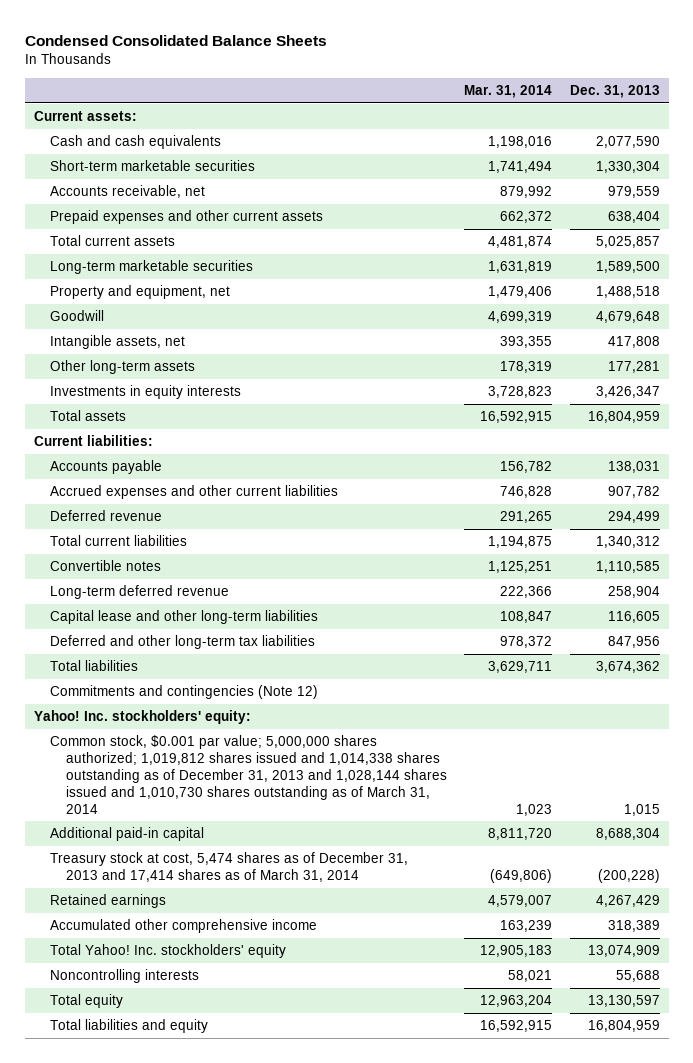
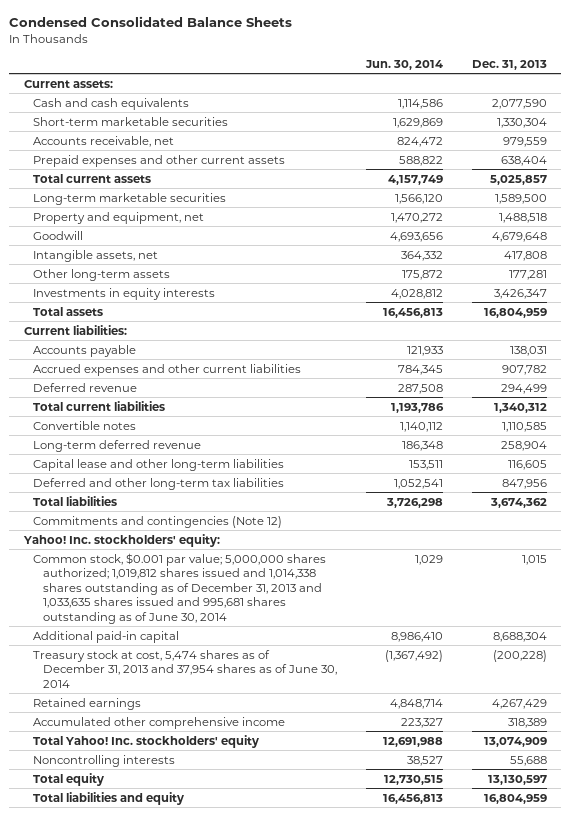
- | Mar. 31, 2014 | Dec. 31, 2013
+ | Jun. 30, 2014 | Dec. 31, 2013
- Common stock, $0.001 par value; 5,000,000 shares authorized; 1,019,812 shares issued and 1,014,338 shares outstanding as of December 31, 2013 and 1,028,144 shares issued and 1,010,730 shares outstanding as of March 31, 2014 | 1,023 | 1,015
+ Common stock, $0.001 par value; 5,000,000 shares authorized; 1,019,812 shares issued and 1,014,338 shares outstanding as of December 31, 2013 and 1,033,635 shares issued and 995,681 shares outstanding as of June 30, 2014 | 1,029 | 1,015
- Treasury stock at cost, 5,474 shares as of December 31, 2013 and 17,414 shares as of March 31, 2014 | (649,806) | (200,228)
+ Treasury stock at cost, 5,474 shares as of December 31, 2013 and 37,954 shares as of June 30, 2014 | (1,367,492) | (200,228)

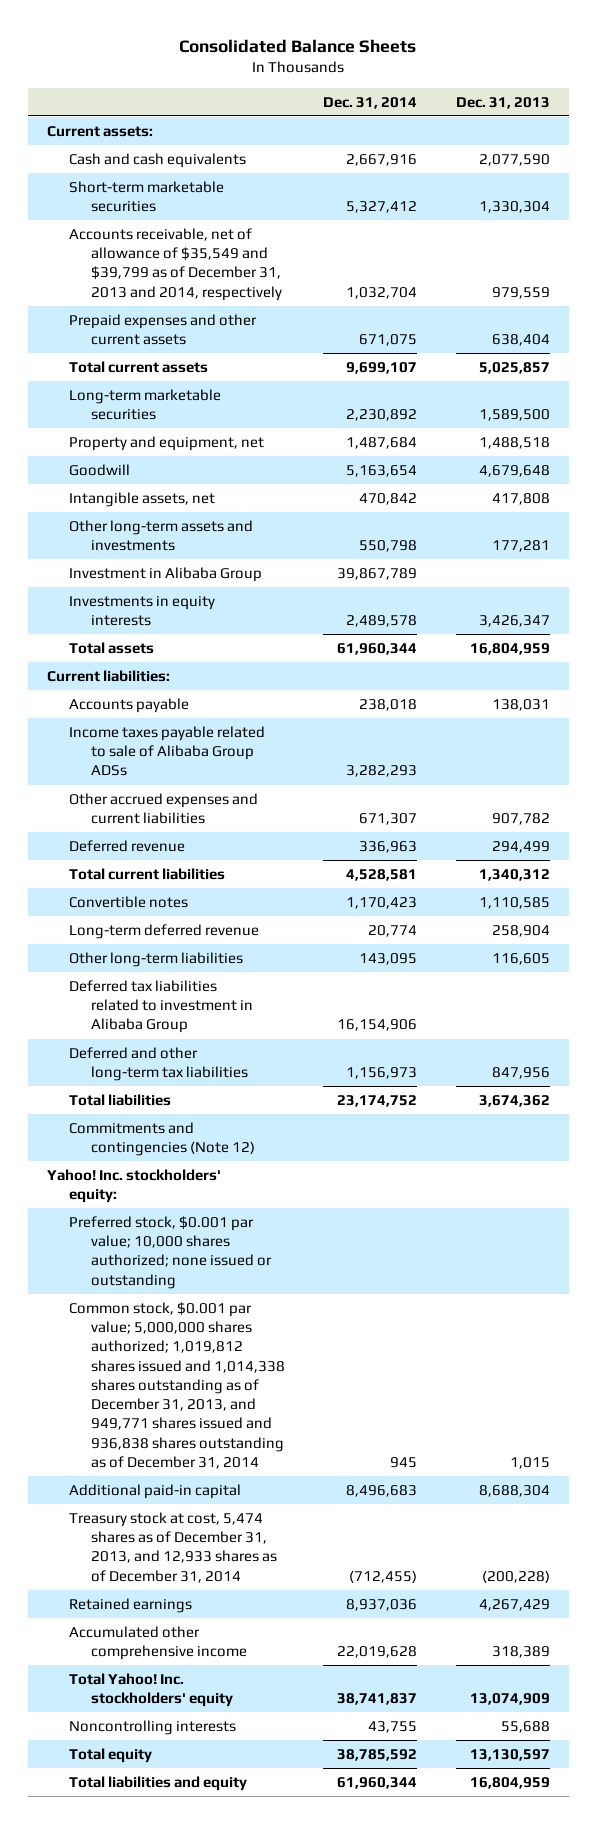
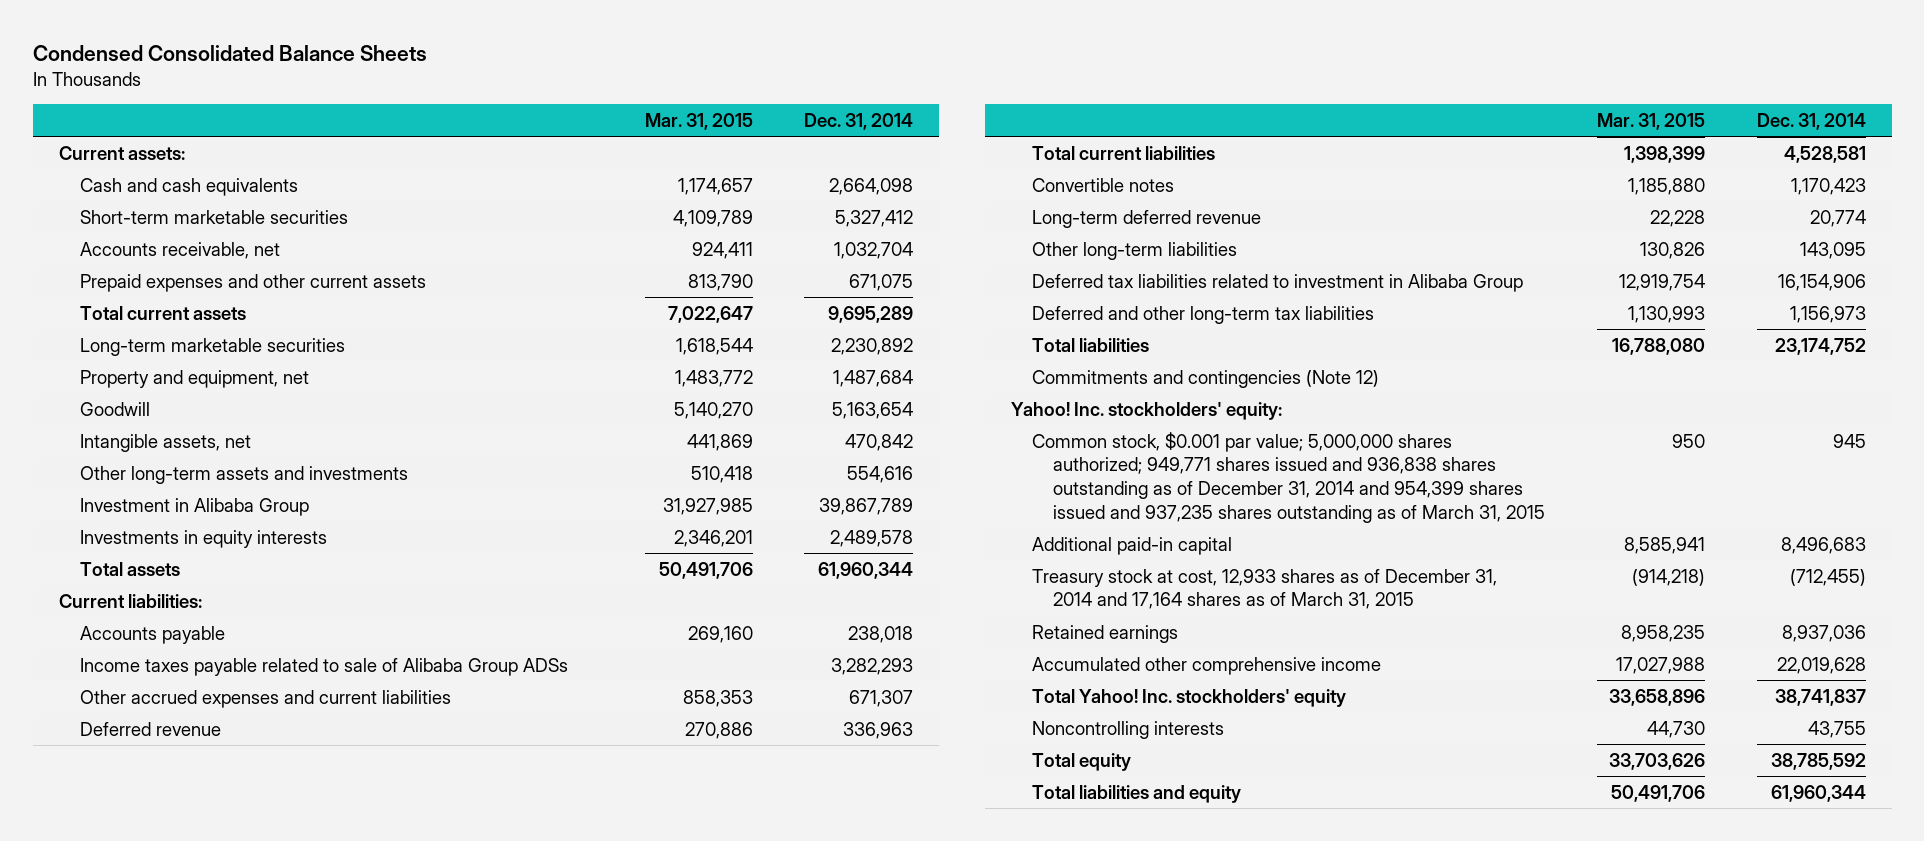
- Consolidated Balance Sheets
+ Condensed Consolidated Balance Sheets
- | Dec. 31, 2014 | Dec. 31, 2013
+ | Mar. 31, 2015 | Dec. 31, 2014
- Cash and cash equivalents | 2,667,916 | 2,077,590
+ Cash and cash equivalents | 1,174,657 | 2,664,098
- Accounts receivable, net of allowance of $35,549 and $39,799 as of December 31, 2013 and 2014, respectively | 1,032,704 | 979,559
+ Accounts receivable, net | 924,411 | 1,032,704
- Total current assets | 9,699,107 | 5,025,857
+ Total current assets | 7,022,647 | 9,695,289
- Other long-term assets and investments | 550,798 | 177,281
+ Other long-term assets and investments | 510,418 | 554,616
- Preferred stock, $0.001 par value; 10,000 shares authorized; none issued or outstanding
- Common stock, $0.001 par value; 5,000,000 shares authorized; 1,019,812 shares issued and 1,014,338 shares outstanding as of December 31, 2013, and 949,771 shares issued and 936,838 shares outstanding as of December 31, 2014 | 945 | 1,015
+ Common stock, $0.001 par value; 5,000,000 shares authorized; 949,771 shares issued and 936,838 shares outstanding as of December 31, 2014 and 954,399 shares issued and 937,235 shares outstanding as of March 31, 2015 | 950 | 945
- Treasury stock at cost, 5,474 shares as of December 31, 2013, and 12,933 shares as of December 31, 2014 | (712,455) | (200,228)
+ Treasury stock at cost, 12,933 shares as of December 31, 2014 and 17,164 shares as of March 31, 2015 | (914,218) | (712,455)

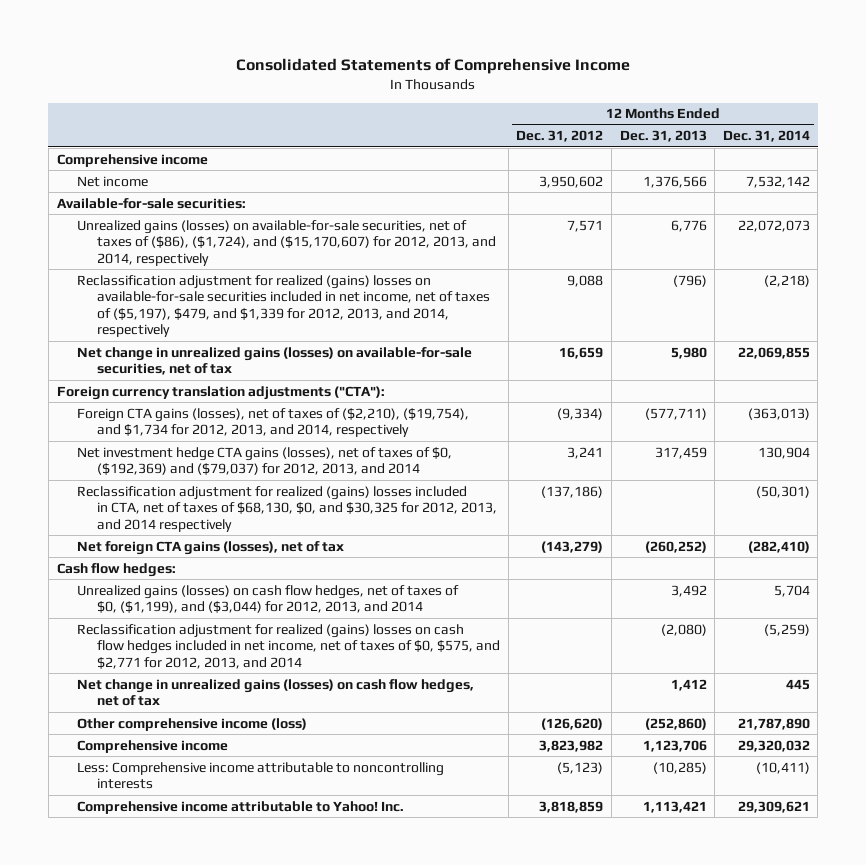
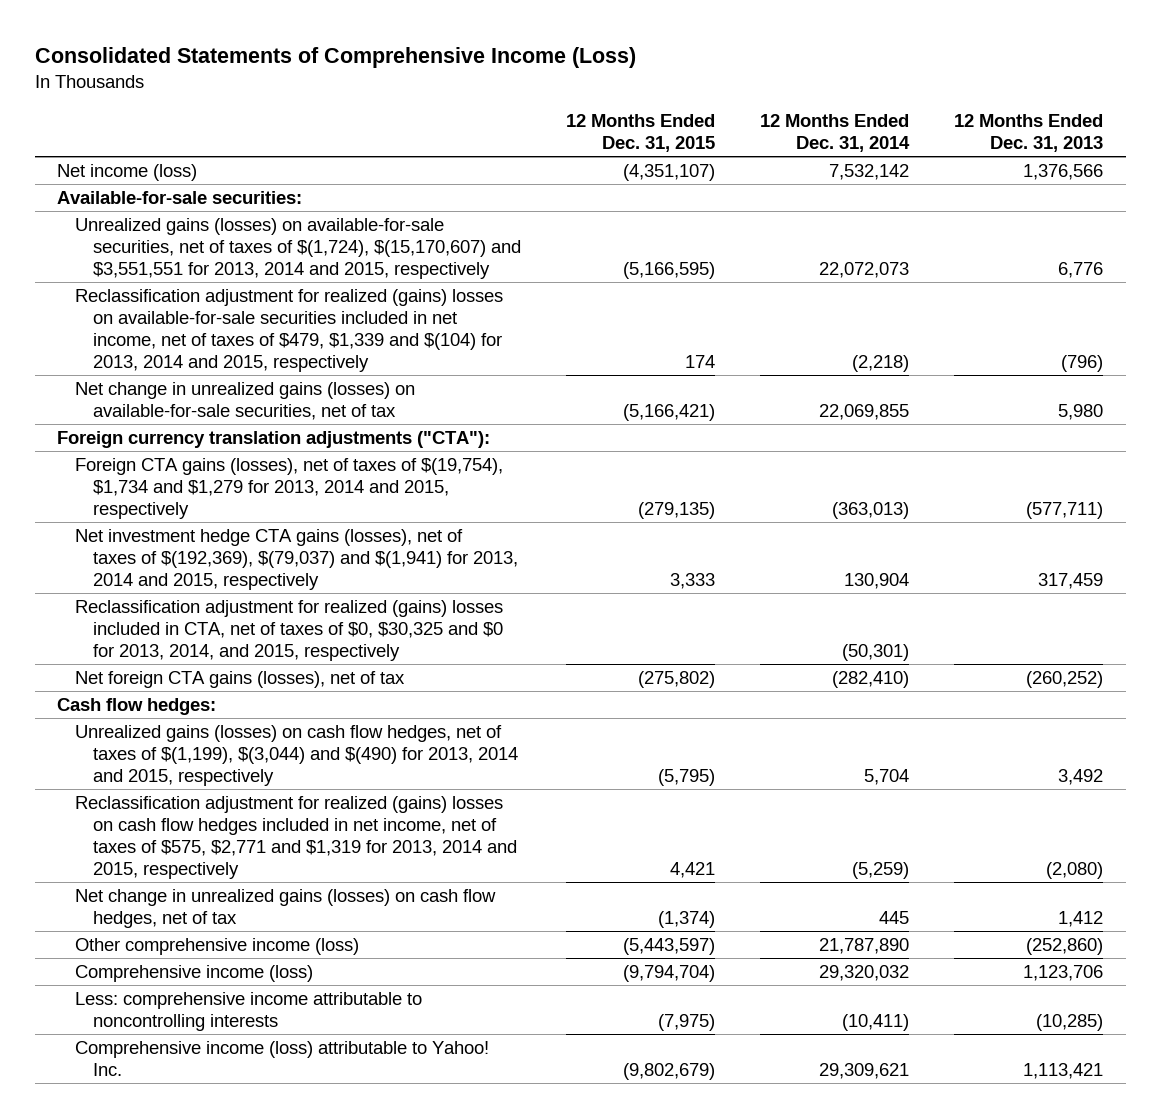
- Consolidated Statements of Comprehensive Income
+ Consolidated Statements of Comprehensive Income (Loss)
- | 12 Months Ended Dec. 31, 2012 | 12 Months Ended Dec. 31, 2013 | 12 Months Ended Dec. 31, 2014
+ | 12 Months Ended Dec. 31, 2015 | 12 Months Ended Dec. 31, 2014 | 12 Months Ended Dec. 31, 2013
- Comprehensive income
- Net income | 3,950,602 | 1,376,566 | 7,532,142
+ Net income (loss) | (4,351,107) | 7,532,142 | 1,376,566
- Unrealized gains (losses) on available-for-sale securities, net of taxes of ($86), ($1,724), and ($15,170,607) for 2012, 2013, and 2014, respectively | 7,571 | 6,776 | 22,072,073
- Reclassification adjustment for realized (gains) losses on available-for-sale securities included in net income, net of taxes of ($5,197), $479, and $1,339 for 2012, 2013, and 2014, respectively | 9,088 | (796) | (2,218)
+ Unrealized gains (losses) on available-for-sale securities, net of taxes of $(1,724), $(15,170,607) and $3,551,551 for 2013, 2014 and 2015, respectively | (5,166,595) | 22,072,073 | 6,776
+ Reclassification adjustment for realized (gains) losses on available-for-sale securities included in net income, net of taxes of $479, $1,339 and $(104) for 2013, 2014 and 2015, respectively | 174 | (2,218) | (796)
- Foreign CTA gains (losses), net of taxes of ($2,210), ($19,754), and $1,734 for 2012, 2013, and 2014, respectively | (9,334) | (577,711) | (363,013)
- Net investment hedge CTA gains (losses), net of taxes of $0, ($192,369) and ($79,037) for 2012, 2013, and 2014 | 3,241 | 317,459 | 130,904
- Reclassification adjustment for realized (gains) losses included in CTA, net of taxes of $68,130, $0, and $30,325 for 2012, 2013, and 2014 respectively | (137,186) | | (50,301)
+ Foreign CTA gains (losses), net of taxes of $(19,754), $1,734 and $1,279 for 2013, 2014 and 2015, respectively | (279,135) | (363,013) | (577,711)
+ Net investment hedge CTA gains (losses), net of taxes of $(192,369), $(79,037) and $(1,941) for 2013, 2014 and 2015, respectively | 3,333 | 130,904 | 317,459
+ Reclassification adjustment for realized (gains) losses included in CTA, net of taxes of $0, $30,325 and $0 for 2013, 2014, and 2015, respectively | | (50,301) |
- Unrealized gains (losses) on cash flow hedges, net of taxes of $0, ($1,199), and ($3,044) for 2012, 2013, and 2014 | | 3,492 | 5,704
- Reclassification adjustment for realized (gains) losses on cash flow hedges included in net income, net of taxes of $0, $575, and $2,771 for 2012, 2013, and 2014 | | (2,080) | (5,259)
+ Unrealized gains (losses) on cash flow hedges, net of taxes of $(1,199), $(3,044) and $(490) for 2013, 2014 and 2015, respectively | (5,795) | 5,704 | 3,492
+ Reclassification adjustment for realized (gains) losses on cash flow hedges included in net income, net of taxes of $575, $2,771 and $1,319 for 2013, 2014 and 2015, respectively | 4,421 | (5,259) | (2,080)
- Comprehensive income | 3,823,982 | 1,123,706 | 29,320,032
- Less: Comprehensive income attributable to noncontrolling interests | (5,123) | (10,285) | (10,411)
- Comprehensive income attributable to Yahoo! Inc. | 3,818,859 | 1,113,421 | 29,309,621
+ Comprehensive income (loss) | (9,794,704) | 29,320,032 | 1,123,706
+ Less: comprehensive income attributable to noncontrolling interests | (7,975) | (10,411) | (10,285)
+ Comprehensive income (loss) attributable to Yahoo! Inc. | (9,802,679) | 29,309,621 | 1,113,421

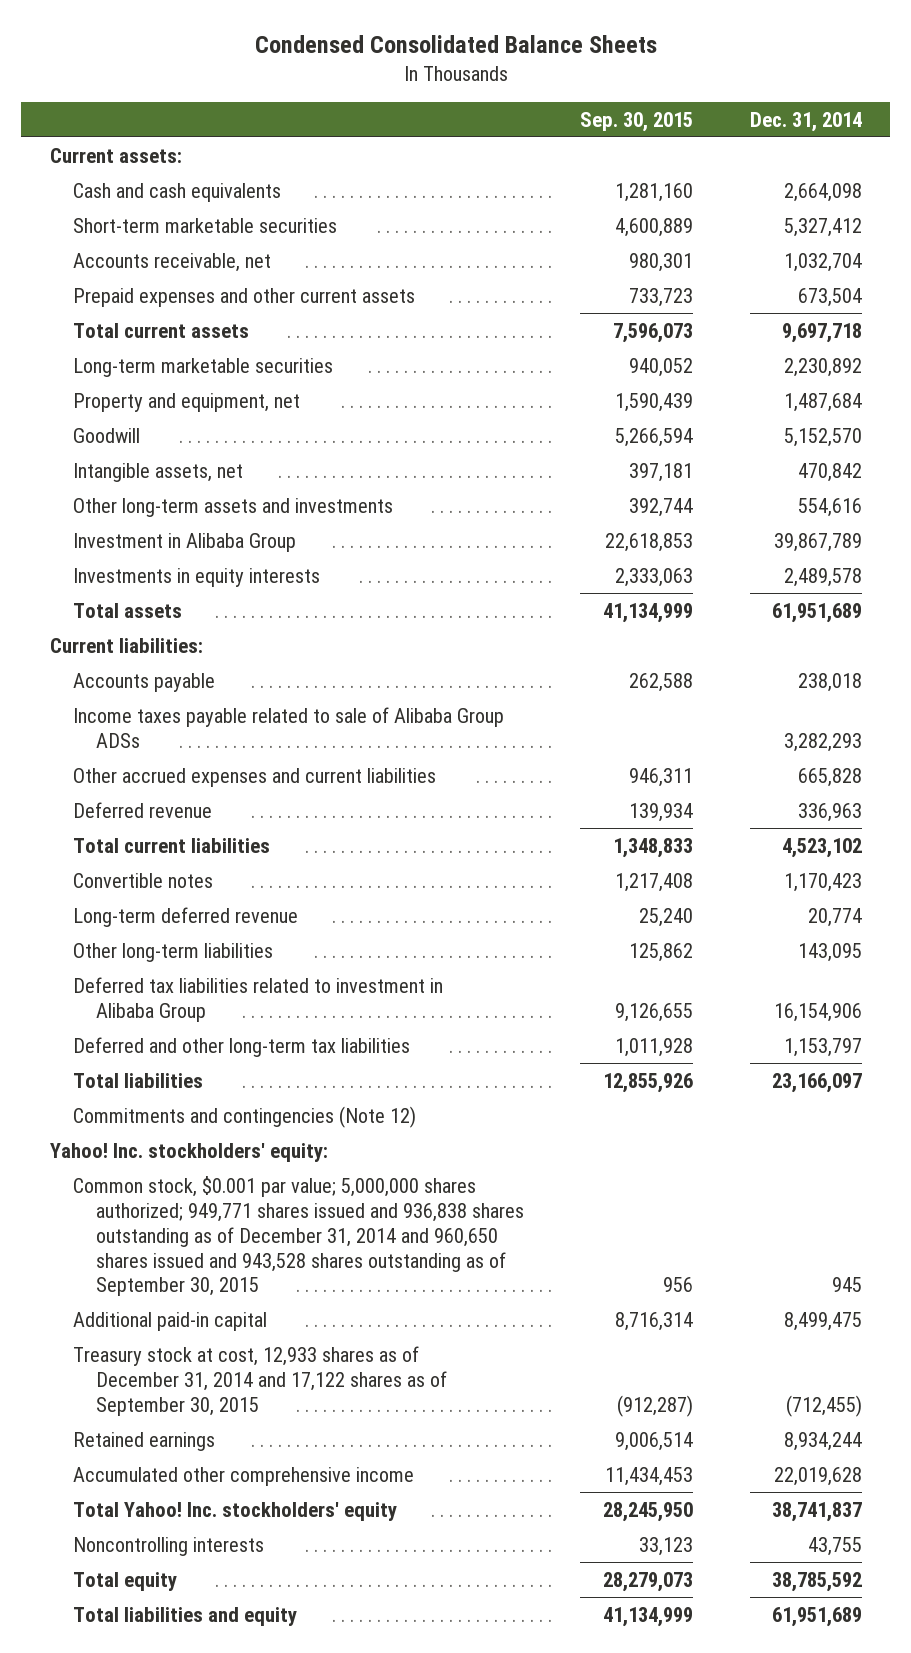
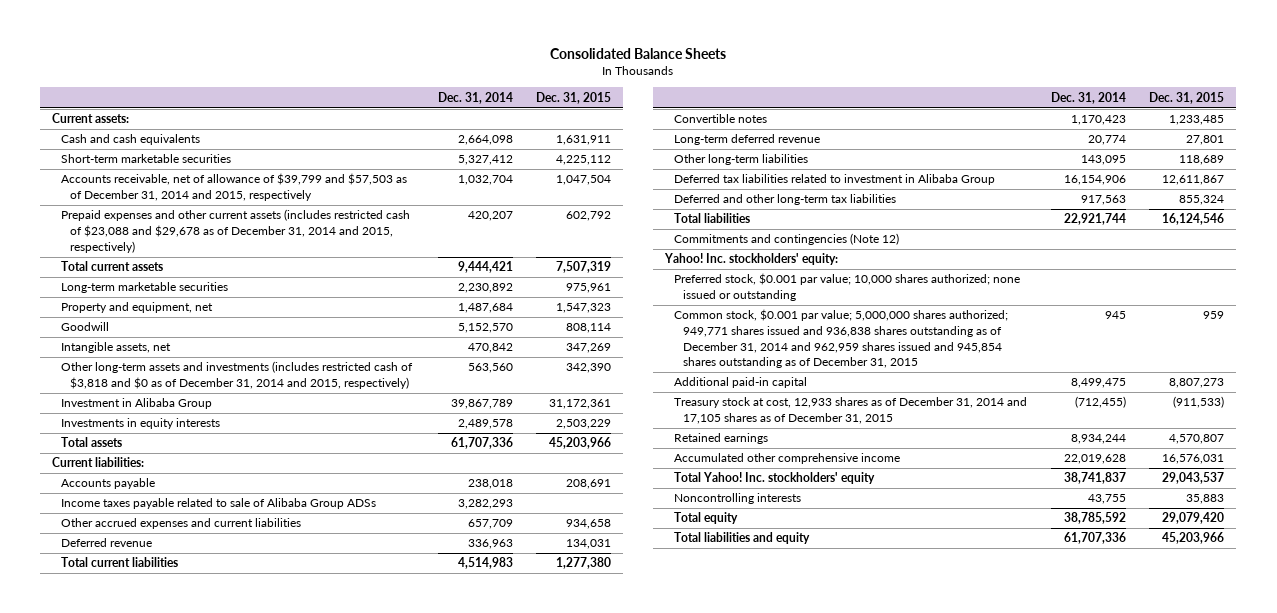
- Condensed Consolidated Balance Sheets
+ Consolidated Balance Sheets
- | Sep. 30, 2015 | Dec. 31, 2014
+ | Dec. 31, 2014 | Dec. 31, 2015
- Accounts receivable, net | 980,301 | 1,032,704
- Prepaid expenses and other current assets | 733,723 | 673,504
- Total current assets | 7,596,073 | 9,697,718
+ Accounts receivable, net of allowance of $39,799 and $57,503 as of December 31, 2014 and 2015, respectively | 1,032,704 | 1,047,504
+ Prepaid expenses and other current assets (includes restricted cash of $23,088 and $29,678 as of December 31, 2014 and 2015, respectively) | 420,207 | 602,792
+ Total current assets | 9,444,421 | 7,507,319
- Other long-term assets and investments | 392,744 | 554,616
+ Other long-term assets and investments (includes restricted cash of $3,818 and $0 as of December 31, 2014 and 2015, respectively) | 563,560 | 342,390
- Total assets | 41,134,999 | 61,951,689
+ Total assets | 61,707,336 | 45,203,966
- Other accrued expenses and current liabilities | 946,311 | 665,828
+ Other accrued expenses and current liabilities | 657,709 | 934,658
- Total current liabilities | 1,348,833 | 4,523,102
+ Total current liabilities | 4,514,983 | 1,277,380
- Deferred and other long-term tax liabilities | 1,011,928 | 1,153,797
- Total liabilities | 12,855,926 | 23,166,097
+ Deferred and other long-term tax liabilities | 917,563 | 855,324
+ Total liabilities | 22,921,744 | 16,124,546
- Common stock, $0.001 par value; 5,000,000 shares authorized; 949,771 shares issued and 936,838 shares outstanding as of December 31, 2014 and 960,650 shares issued and 943,528 shares outstanding as of September 30, 2015 | 956 | 945
+ Preferred stock, $0.001 par value; 10,000 shares authorized; none issued or outstanding
+ Common stock, $0.001 par value; 5,000,000 shares authorized; 949,771 shares issued and 936,838 shares outstanding as of December 31, 2014 and 962,959 shares issued and 945,854 shares outstanding as of December 31, 2015 | 945 | 959
- Treasury stock at cost, 12,933 shares as of December 31, 2014 and 17,122 shares as of September 30, 2015 | (912,287) | (712,455)
+ Treasury stock at cost, 12,933 shares as of December 31, 2014 and 17,105 shares as of December 31, 2015 | (712,455) | (911,533)
- Total liabilities and equity | 41,134,999 | 61,951,689
+ Total liabilities and equity | 61,707,336 | 45,203,966

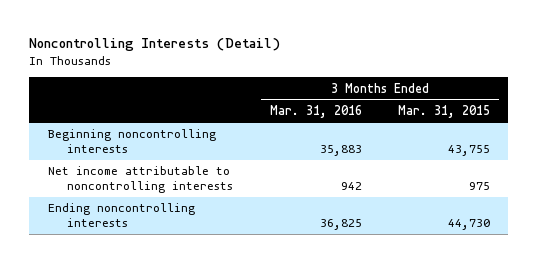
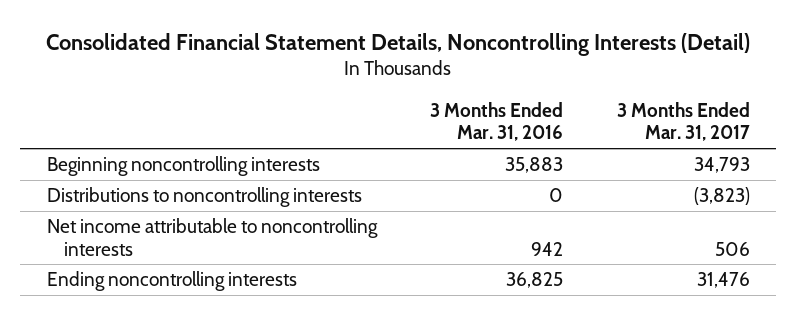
- Noncontrolling Interests (Detail)
+ Consolidated Financial Statement Details, Noncontrolling Interests (Detail)
- | 3 Months Ended Mar. 31, 2016 | 3 Months Ended Mar. 31, 2015
+ | 3 Months Ended Mar. 31, 2016 | 3 Months Ended Mar. 31, 2017
+ Distributions to noncontrolling interests | 0 | (3,823)

